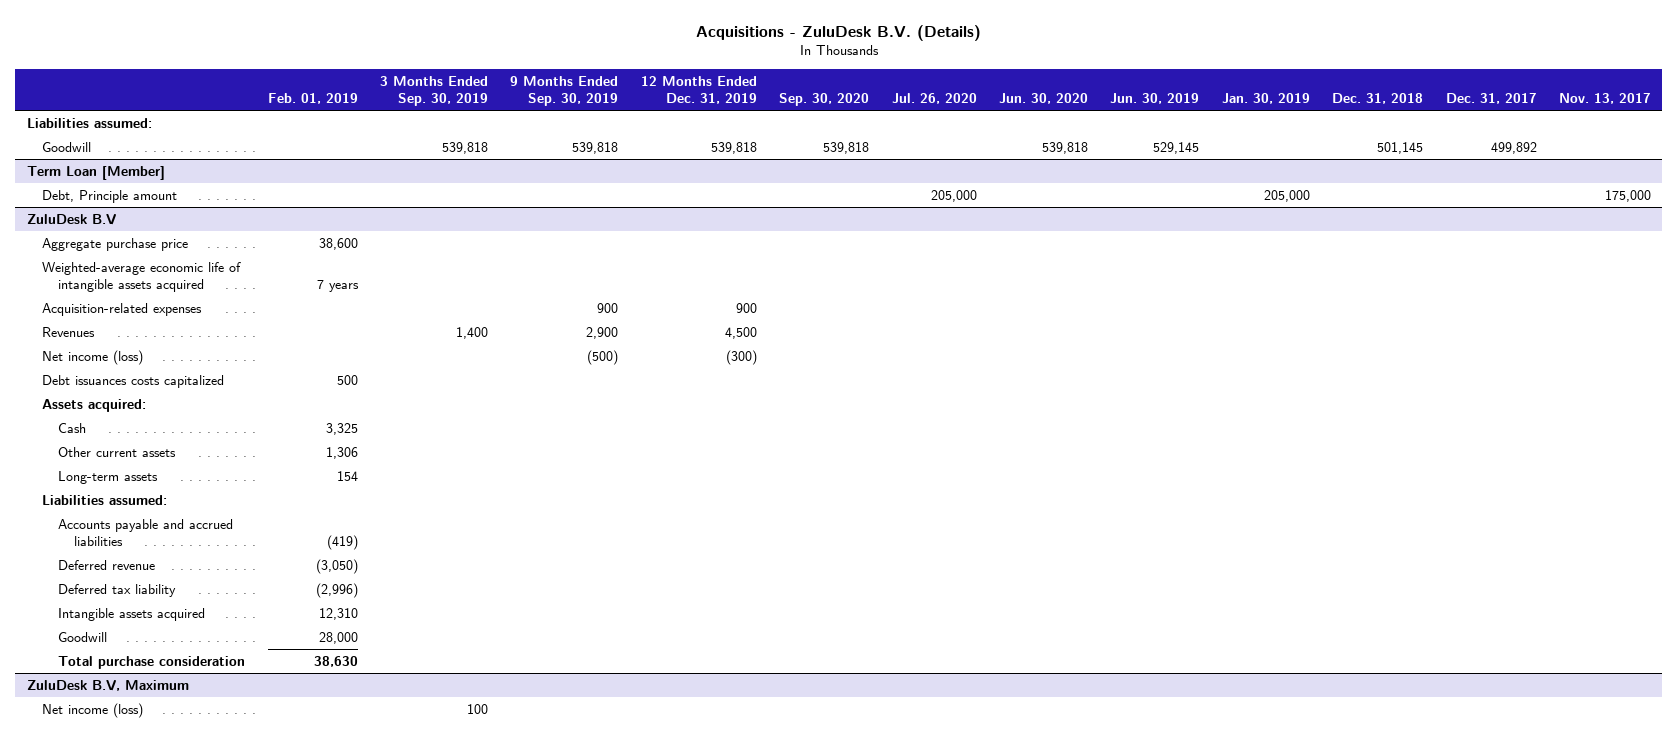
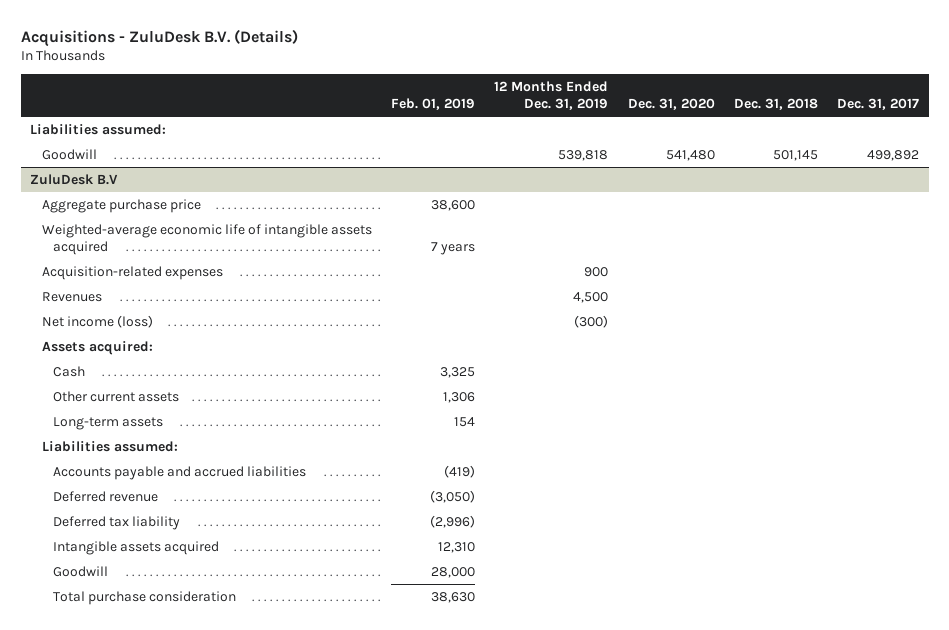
- | Feb. 01, 2019 | 3 Months Ended Sep. 30, 2019 | 9 Months Ended Sep. 30, 2019 | 12 Months Ended Dec. 31, 2019 | Sep. 30, 2020 | Jul. 26, 2020 | Jun. 30, 2020 | Jun. 30, 2019 | Jan. 30, 2019 | Dec. 31, 2018 | Dec. 31, 2017 | Nov. 13, 2017
+ | Feb. 01, 2019 | 12 Months Ended Dec. 31, 2019 | Dec. 31, 2020 | Dec. 31, 2018 | Dec. 31, 2017
- Term Loan [Member]
- Debt, Principle amount | | | | | | 205,000 | | | 205,000 | | | 175,000
@ ZuluDesk B.V
- Debt issuances costs capitalized | 500 | | | | | | | | | | |
- ZuluDesk B.V, Maximum
- Net income (loss) | | 100 | | | | | | | | | |

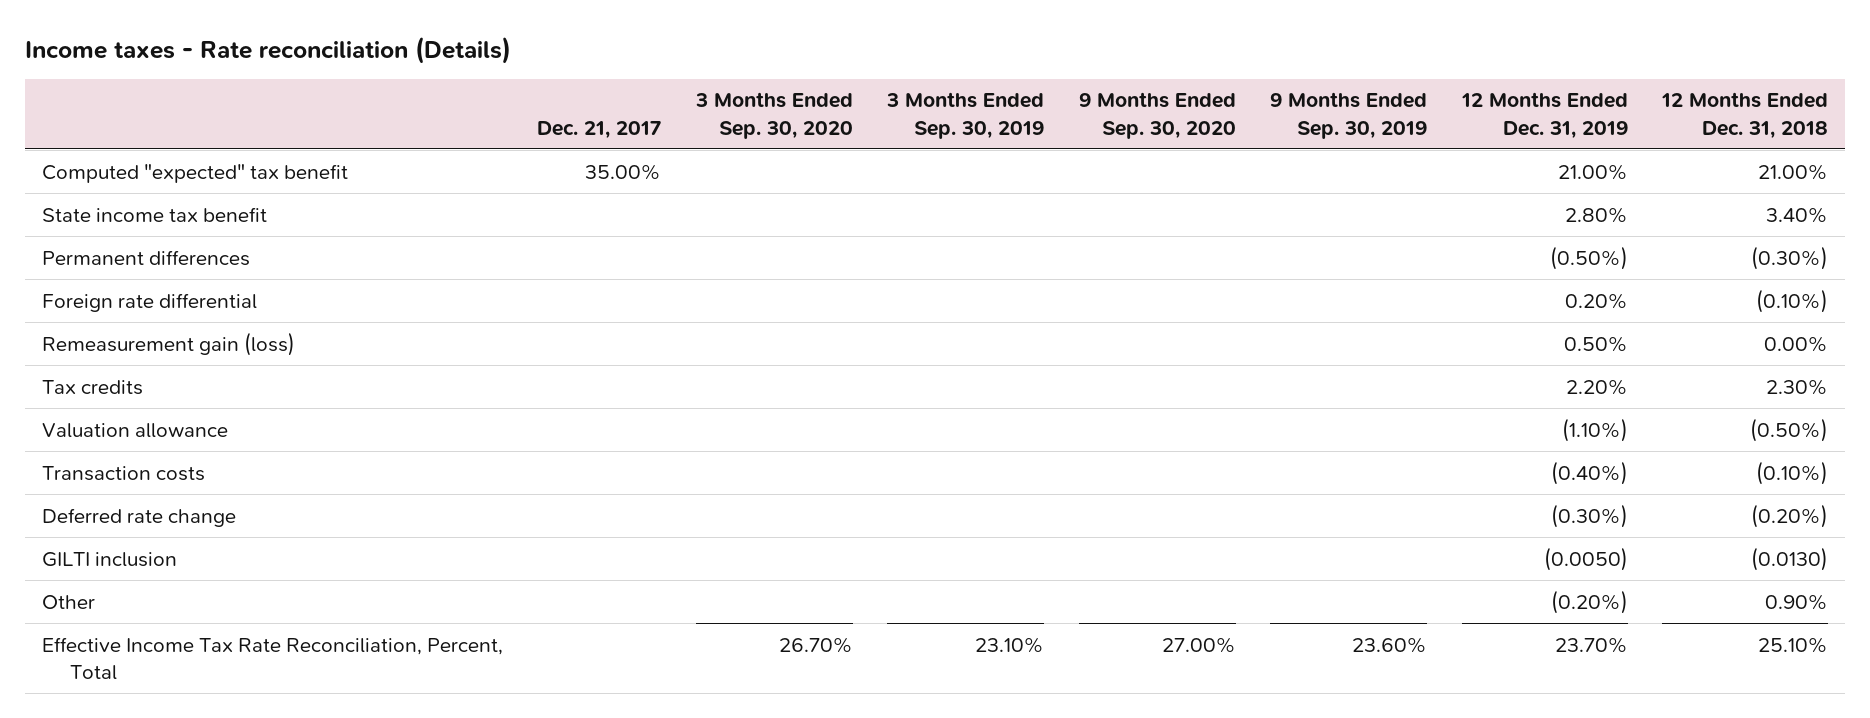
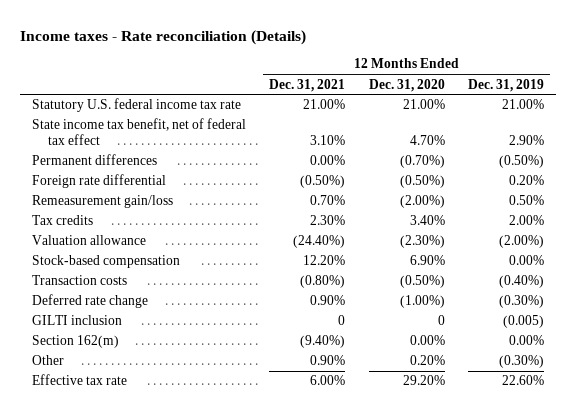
- | Dec. 21, 2017 | 3 Months Ended Sep. 30, 2020 | 3 Months Ended Sep. 30, 2019 | 9 Months Ended Sep. 30, 2020 | 9 Months Ended Sep. 30, 2019 | 12 Months Ended Dec. 31, 2019 | 12 Months Ended Dec. 31, 2018
+ | 12 Months Ended Dec. 31, 2021 | 12 Months Ended Dec. 31, 2020 | 12 Months Ended Dec. 31, 2019
- Computed "expected" tax benefit | 35.00% | | | | | 21.00% | 21.00%
- State income tax benefit | | | | | | 2.80% | 3.40%
+ Statutory U.S. federal income tax rate | 21.00% | 21.00% | 21.00%
+ State income tax benefit, net of federal tax effect | 3.10% | 4.70% | 2.90%
- Remeasurement gain (loss) | | | | | | 0.50% | 0.00%
- Tax credits | | | | | | 2.20% | 2.30%
- Valuation allowance | | | | | | (1.10%) | (0.50%)
+ Remeasurement gain/loss | 0.70% | (2.00%) | 0.50%
+ Tax credits | 2.30% | 3.40% | 2.00%
+ Valuation allowance | (24.40%) | (2.30%) | (2.00%)
+ Stock-based compensation | 12.20% | 6.90% | 0.00%
- GILTI inclusion | | | | | | (0.0050) | (0.0130)
- Other | | | | | | (0.20%) | 0.90%
- Effective Income Tax Rate Reconciliation, Percent, Total | | 26.70% | 23.10% | 27.00% | 23.60% | 23.70% | 25.10%
+ GILTI inclusion | 0 | 0 | (0.005)
+ Section 162(m) | (9.40%) | 0.00% | 0.00%
+ Other | 0.90% | 0.20% | (0.30%)
+ Effective tax rate | 6.00% | 29.20% | 22.60%

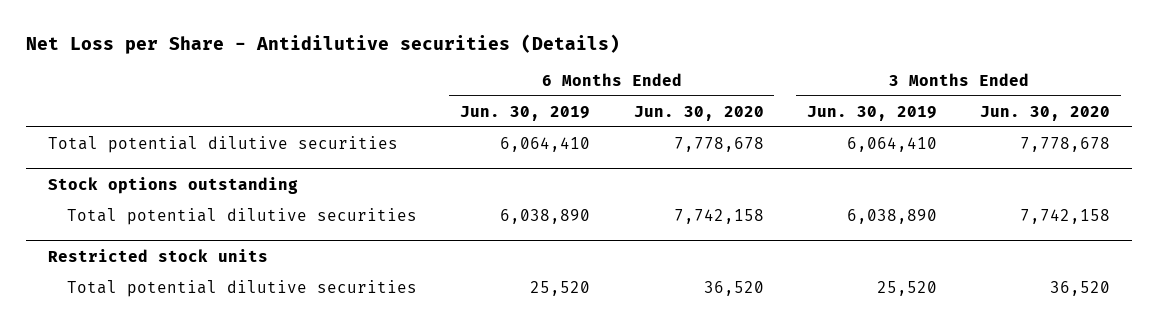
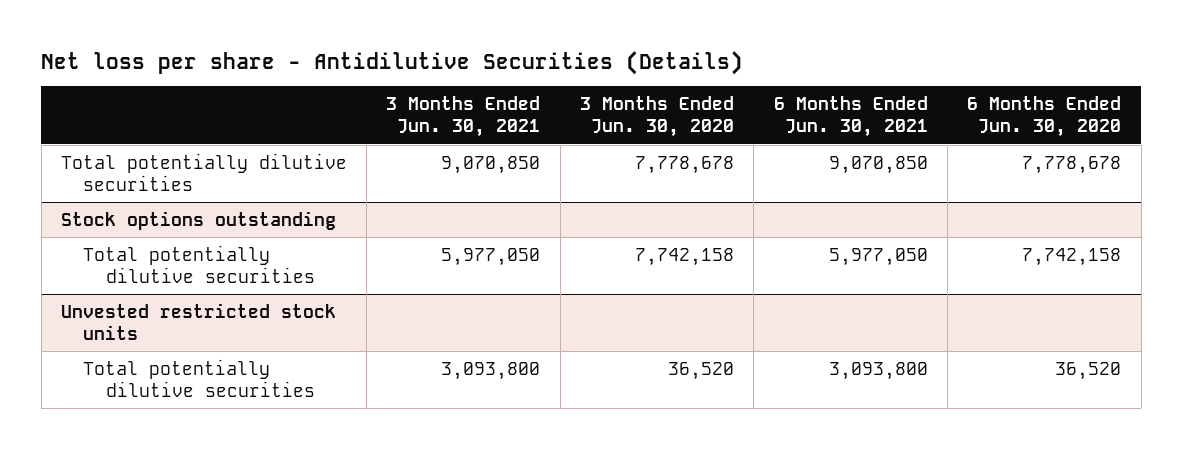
- Net Loss per Share - Antidilutive securities (Details)
+ Net loss per share - Antidilutive Securities (Details)
- | 6 Months Ended Jun. 30, 2019 | 6 Months Ended Jun. 30, 2020 | 3 Months Ended Jun. 30, 2019 | 3 Months Ended Jun. 30, 2020
+ | 3 Months Ended Jun. 30, 2021 | 3 Months Ended Jun. 30, 2020 | 6 Months Ended Jun. 30, 2021 | 6 Months Ended Jun. 30, 2020
- Total potential dilutive securities | 6,064,410 | 7,778,678 | 6,064,410 | 7,778,678
+ Total potentially dilutive securities | 9,070,850 | 7,778,678 | 9,070,850 | 7,778,678
@ Stock options outstanding
- Total potential dilutive securities | 6,038,890 | 7,742,158 | 6,038,890 | 7,742,158
- Restricted stock units
- Total potential dilutive securities | 25,520 | 36,520 | 25,520 | 36,520
@ Stock options outstanding
+ Total potentially dilutive securities | 5,977,050 | 7,742,158 | 5,977,050 | 7,742,158
+ Unvested restricted stock units
+ Total potentially dilutive securities | 3,093,800 | 36,520 | 3,093,800 | 36,520

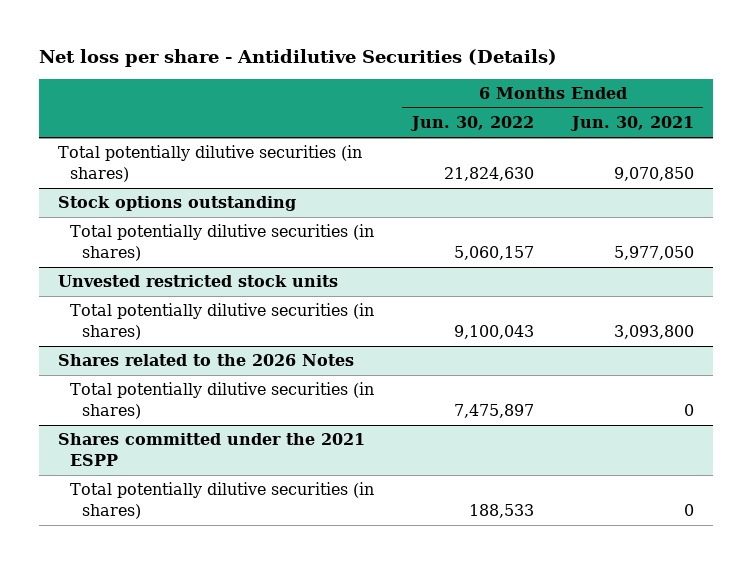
- | 3 Months Ended Jun. 30, 2021 | 3 Months Ended Jun. 30, 2020 | 6 Months Ended Jun. 30, 2021 | 6 Months Ended Jun. 30, 2020
+ | 6 Months Ended Jun. 30, 2022 | 6 Months Ended Jun. 30, 2021
- Total potentially dilutive securities | 9,070,850 | 7,778,678 | 9,070,850 | 7,778,678
+ Total potentially dilutive securities (in shares) | 21,824,630 | 9,070,850
@ Stock options outstanding
- Total potentially dilutive securities | 5,977,050 | 7,742,158 | 5,977,050 | 7,742,158
+ Total potentially dilutive securities (in shares) | 5,060,157 | 5,977,050
@ Unvested restricted stock units
- Total potentially dilutive securities | 3,093,800 | 36,520 | 3,093,800 | 36,520
+ Total potentially dilutive securities (in shares) | 9,100,043 | 3,093,800
+ Shares related to the 2026 Notes
+ Total potentially dilutive securities (in shares) | 7,475,897 | 0
+ Shares committed under the 2021 ESPP
+ Total potentially dilutive securities (in shares) | 188,533 | 0

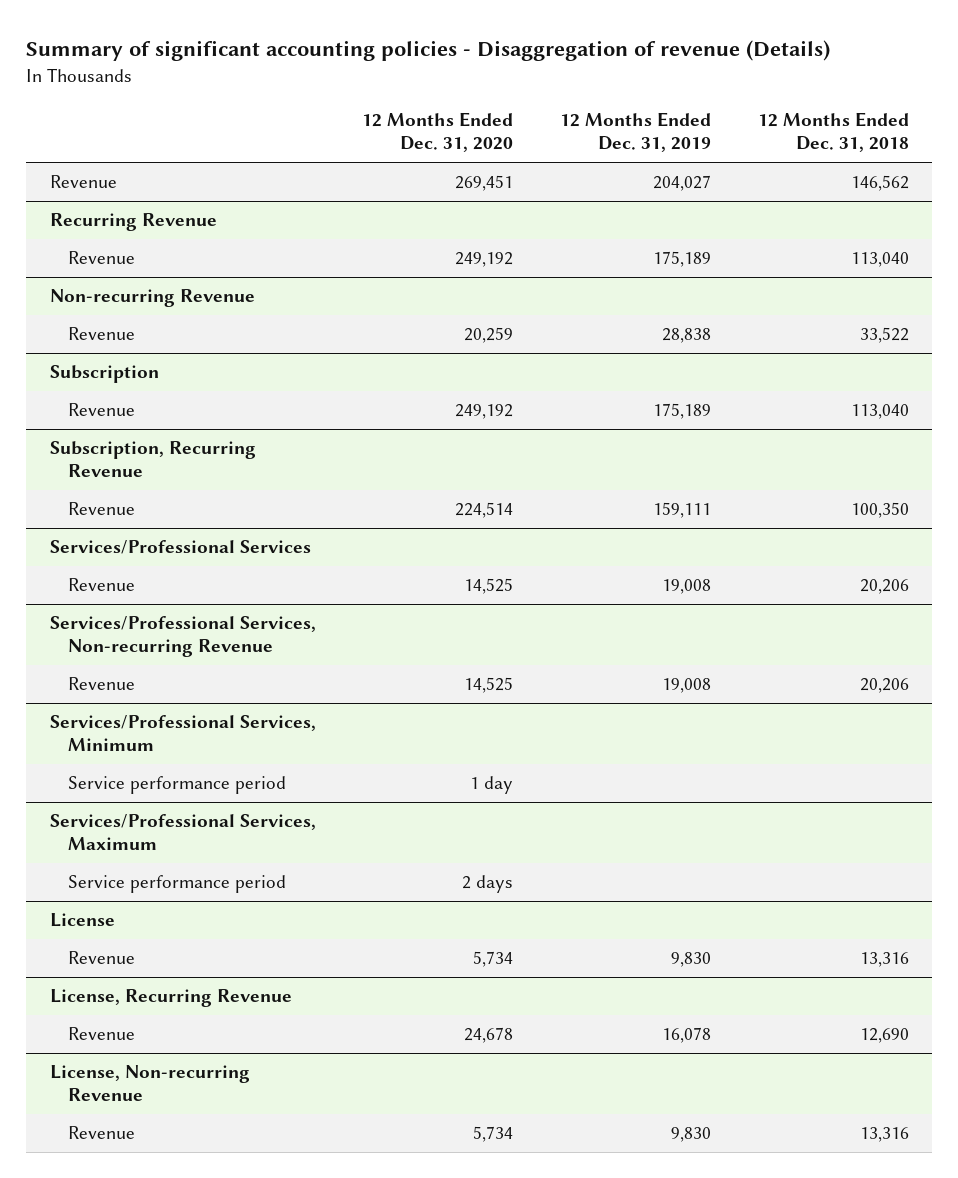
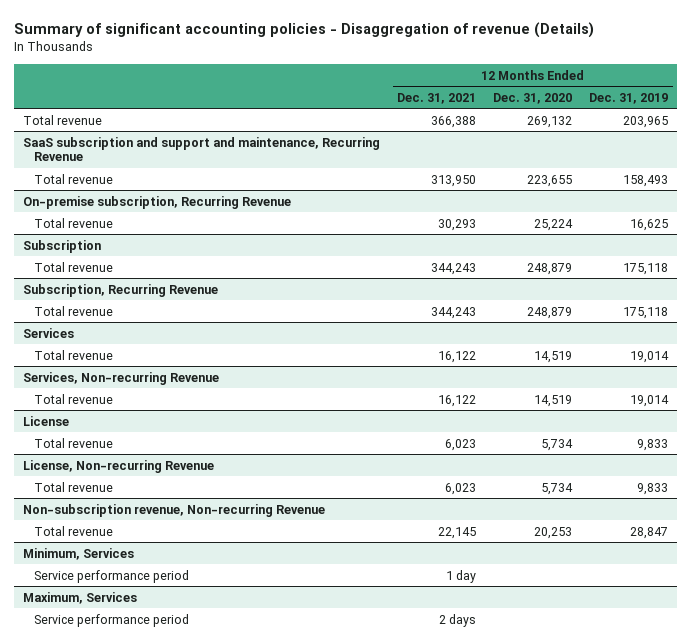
- | 12 Months Ended Dec. 31, 2020 | 12 Months Ended Dec. 31, 2019 | 12 Months Ended Dec. 31, 2018
+ | 12 Months Ended Dec. 31, 2021 | 12 Months Ended Dec. 31, 2020 | 12 Months Ended Dec. 31, 2019
- Revenue | 269,451 | 204,027 | 146,562
- Recurring Revenue
- Revenue | 249,192 | 175,189 | 113,040
- Non-recurring Revenue
- Revenue | 20,259 | 28,838 | 33,522
+ Total revenue | 366,388 | 269,132 | 203,965
+ SaaS subscription and support and maintenance, Recurring Revenue
+ Total revenue | 313,950 | 223,655 | 158,493
+ On-premise subscription, Recurring Revenue
+ Total revenue | 30,293 | 25,224 | 16,625
@ Subscription
- Revenue | 249,192 | 175,189 | 113,040
+ Total revenue | 344,243 | 248,879 | 175,118
@ Subscription, Recurring Revenue
- Revenue | 224,514 | 159,111 | 100,350
- Services/Professional Services
- Revenue | 14,525 | 19,008 | 20,206
- Services/Professional Services, Non-recurring Revenue
- Revenue | 14,525 | 19,008 | 20,206
- Services/Professional Services, Minimum
- Service performance period | 1 day | |
- Services/Professional Services, Maximum
- Service performance period | 2 days | |
@ Subscription, Recurring Revenue
+ Total revenue | 344,243 | 248,879 | 175,118
+ Services
+ Total revenue | 16,122 | 14,519 | 19,014
+ Services, Non-recurring Revenue
+ Total revenue | 16,122 | 14,519 | 19,014
@ License
- Revenue | 5,734 | 9,830 | 13,316
- License, Recurring Revenue
- Revenue | 24,678 | 16,078 | 12,690
@ License
+ Total revenue | 6,023 | 5,734 | 9,833
@ License, Non-recurring Revenue
- Revenue | 5,734 | 9,830 | 13,316
+ Total revenue | 6,023 | 5,734 | 9,833
+ Non-subscription revenue, Non-recurring Revenue
+ Total revenue | 22,145 | 20,253 | 28,847
+ Minimum, Services
+ Service performance period | 1 day | |
+ Maximum, Services
+ Service performance period | 2 days | |

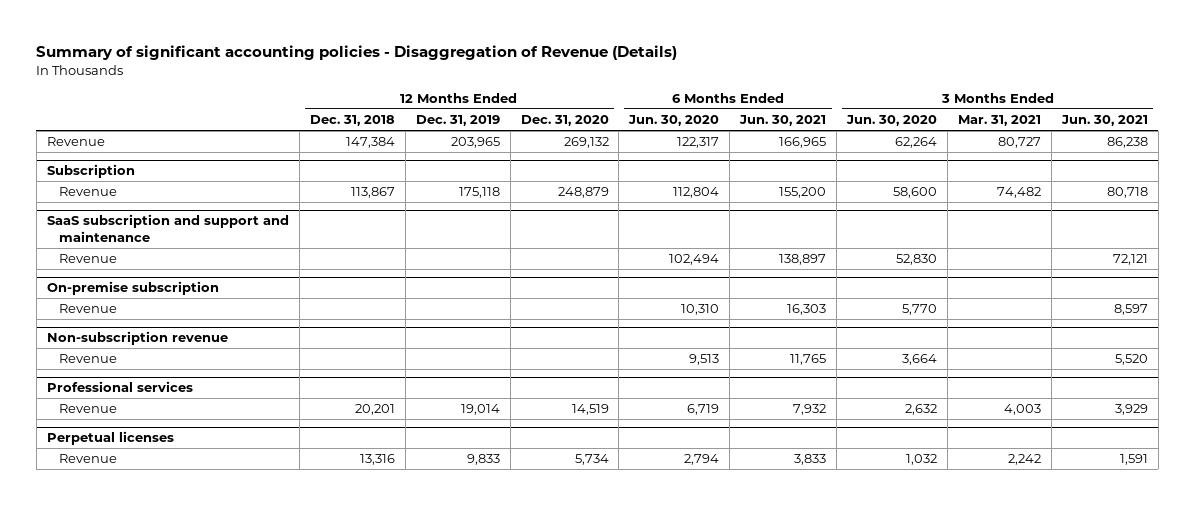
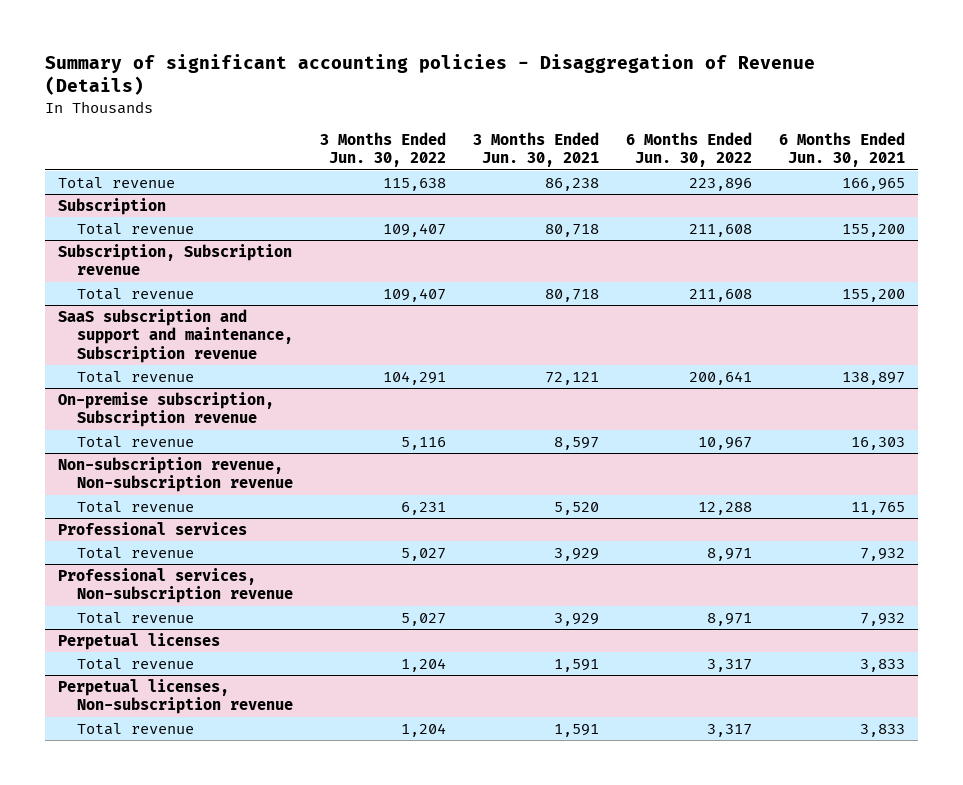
- | 12 Months Ended Dec. 31, 2018 | 12 Months Ended Dec. 31, 2019 | 12 Months Ended Dec. 31, 2020 | 6 Months Ended Jun. 30, 2020 | 6 Months Ended Jun. 30, 2021 | 3 Months Ended Jun. 30, 2020 | 3 Months Ended Mar. 31, 2021 | 3 Months Ended Jun. 30, 2021
+ | 3 Months Ended Jun. 30, 2022 | 3 Months Ended Jun. 30, 2021 | 6 Months Ended Jun. 30, 2022 | 6 Months Ended Jun. 30, 2021
- Revenue | 147,384 | 203,965 | 269,132 | 122,317 | 166,965 | 62,264 | 80,727 | 86,238
+ Total revenue | 115,638 | 86,238 | 223,896 | 166,965
@ Subscription
- Revenue | 113,867 | 175,118 | 248,879 | 112,804 | 155,200 | 58,600 | 74,482 | 80,718
- SaaS subscription and support and maintenance
- Revenue | | | | 102,494 | 138,897 | 52,830 | | 72,121
- On-premise subscription
- Revenue | | | | 10,310 | 16,303 | 5,770 | | 8,597
- Non-subscription revenue
- Revenue | | | | 9,513 | 11,765 | 3,664 | | 5,520
@ Subscription
+ Total revenue | 109,407 | 80,718 | 211,608 | 155,200
+ Subscription, Subscription revenue
+ Total revenue | 109,407 | 80,718 | 211,608 | 155,200
+ SaaS subscription and support and maintenance, Subscription revenue
+ Total revenue | 104,291 | 72,121 | 200,641 | 138,897
+ On-premise subscription, Subscription revenue
+ Total revenue | 5,116 | 8,597 | 10,967 | 16,303
+ Non-subscription revenue, Non-subscription revenue
+ Total revenue | 6,231 | 5,520 | 12,288 | 11,765
@ Professional services
- Revenue | 20,201 | 19,014 | 14,519 | 6,719 | 7,932 | 2,632 | 4,003 | 3,929
+ Total revenue | 5,027 | 3,929 | 8,971 | 7,932
+ Professional services, Non-subscription revenue
+ Total revenue | 5,027 | 3,929 | 8,971 | 7,932
@ Perpetual licenses
- Revenue | 13,316 | 9,833 | 5,734 | 2,794 | 3,833 | 1,032 | 2,242 | 1,591
+ Total revenue | 1,204 | 1,591 | 3,317 | 3,833
+ Perpetual licenses, Non-subscription revenue
+ Total revenue | 1,204 | 1,591 | 3,317 | 3,833

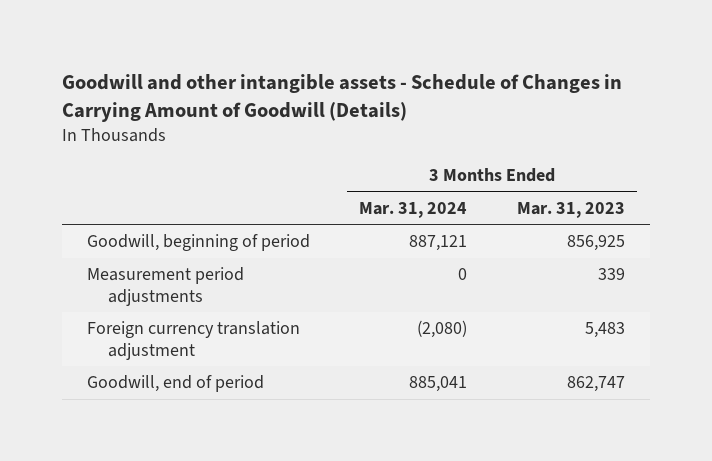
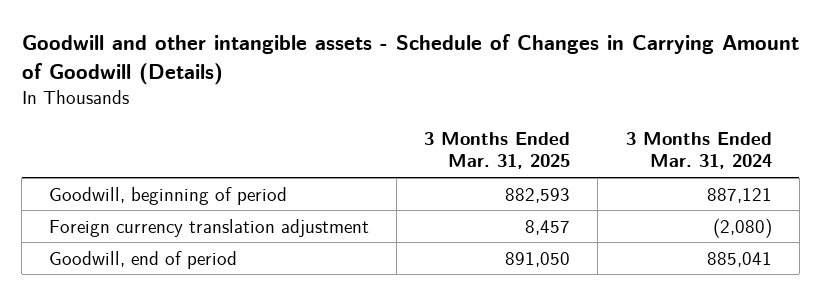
- | 3 Months Ended Mar. 31, 2024 | 3 Months Ended Mar. 31, 2023
+ | 3 Months Ended Mar. 31, 2025 | 3 Months Ended Mar. 31, 2024
- Measurement period adjustments | 0 | 339

